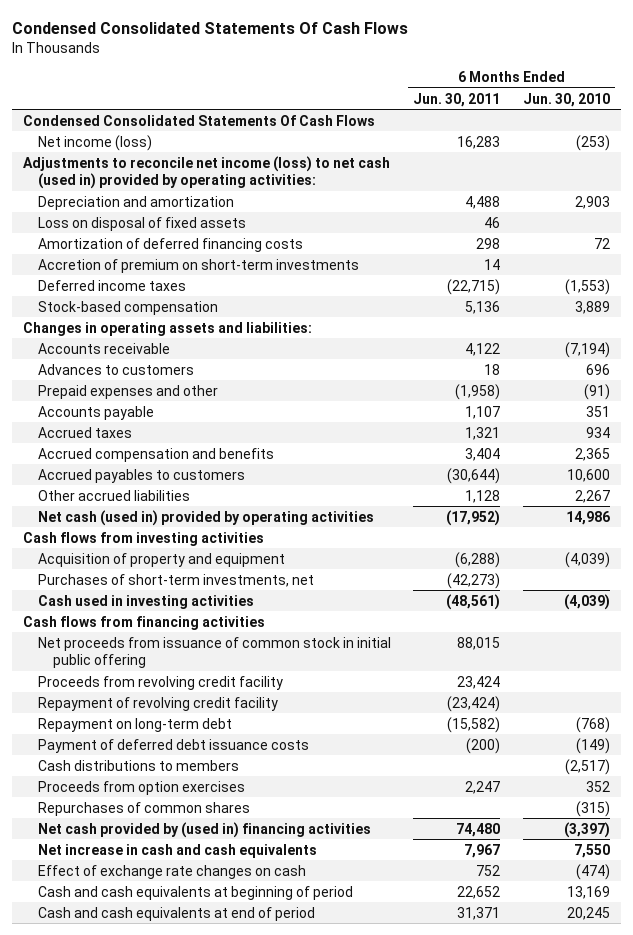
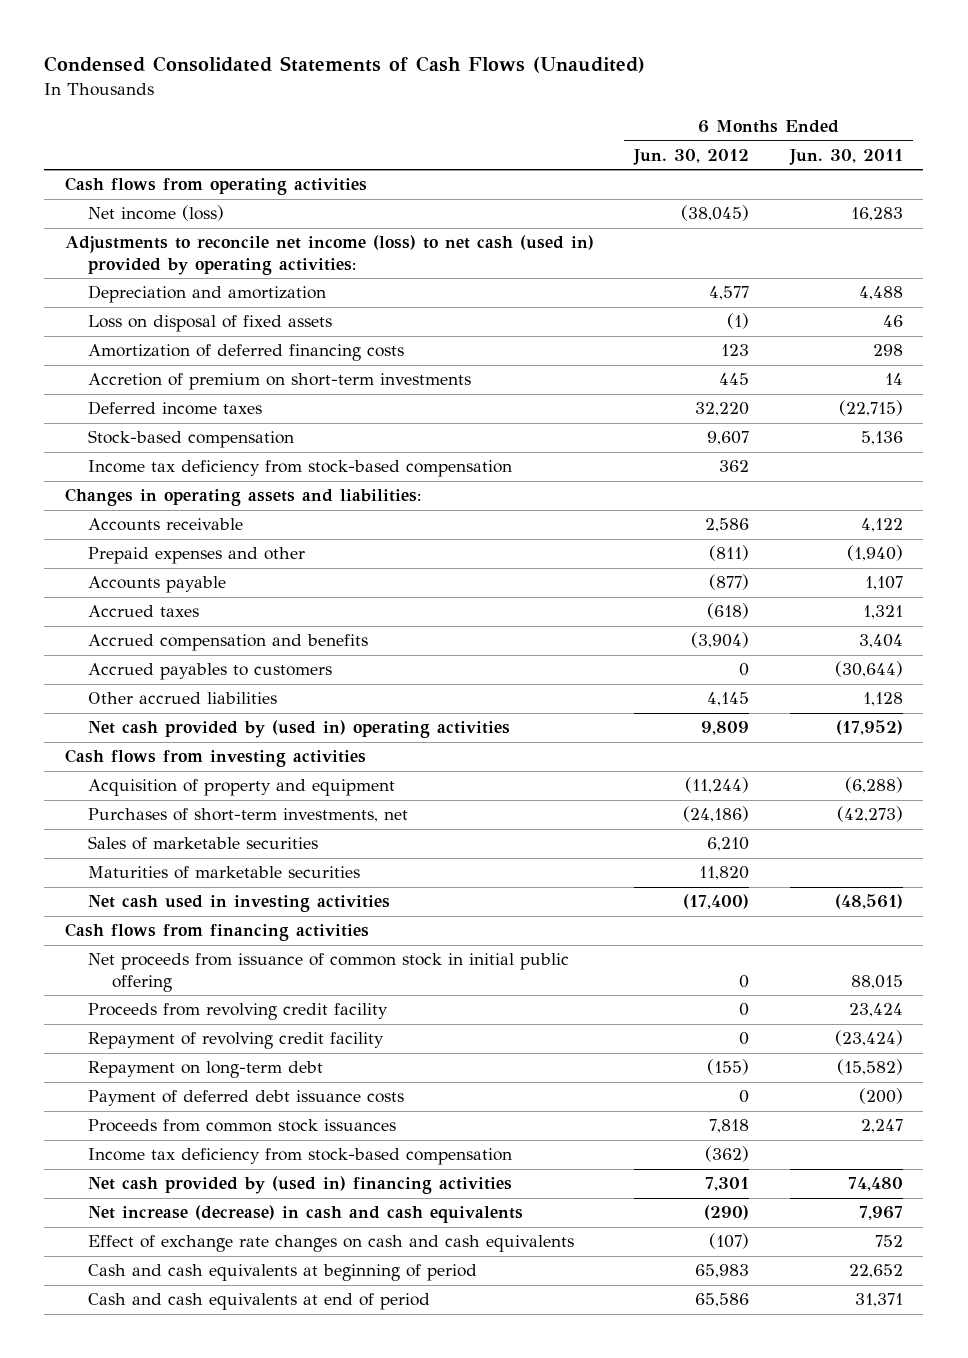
- Condensed Consolidated Statements Of Cash Flows
+ Condensed Consolidated Statements of Cash Flows (Unaudited)
- | 6 Months Ended Jun. 30, 2011 | 6 Months Ended Jun. 30, 2010
+ | 6 Months Ended Jun. 30, 2012 | 6 Months Ended Jun. 30, 2011
- Condensed Consolidated Statements Of Cash Flows
+ Cash flows from operating activities
+ Income tax deficiency from stock-based compensation | 362 |
- Advances to customers | 18 | 696
- Prepaid expenses and other | (1,958) | (91)
+ Prepaid expenses and other | (811) | (1,940)
- Net cash (used in) provided by operating activities | (17,952) | 14,986
+ Net cash provided by (used in) operating activities | 9,809 | (17,952)
- Cash used in investing activities | (48,561) | (4,039)
+ Sales of marketable securities | 6,210 |
+ Maturities of marketable securities | 11,820 |
+ Net cash used in investing activities | (17,400) | (48,561)
- Cash distributions to members | | (2,517)
- Proceeds from option exercises | 2,247 | 352
- Repurchases of common shares | | (315)
+ Proceeds from common stock issuances | 7,818 | 2,247
+ Income tax deficiency from stock-based compensation | (362) |
- Net increase in cash and cash equivalents | 7,967 | 7,550
- Effect of exchange rate changes on cash | 752 | (474)
+ Net increase (decrease) in cash and cash equivalents | (290) | 7,967
+ Effect of exchange rate changes on cash and cash equivalents | (107) | 752

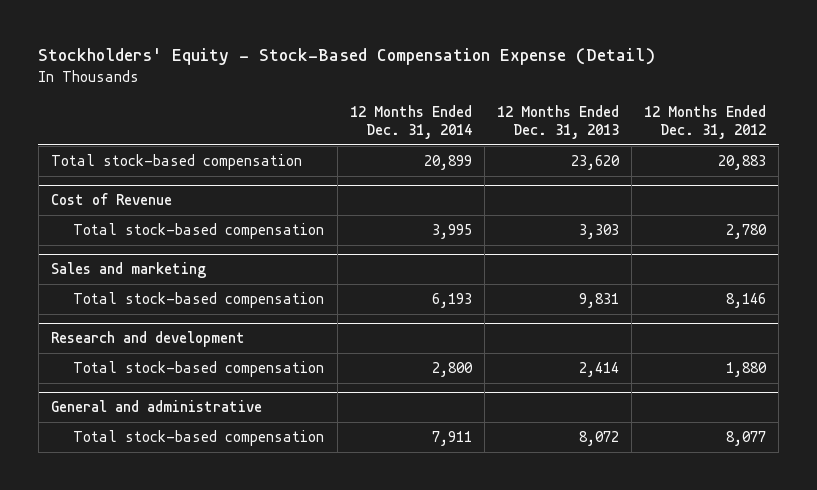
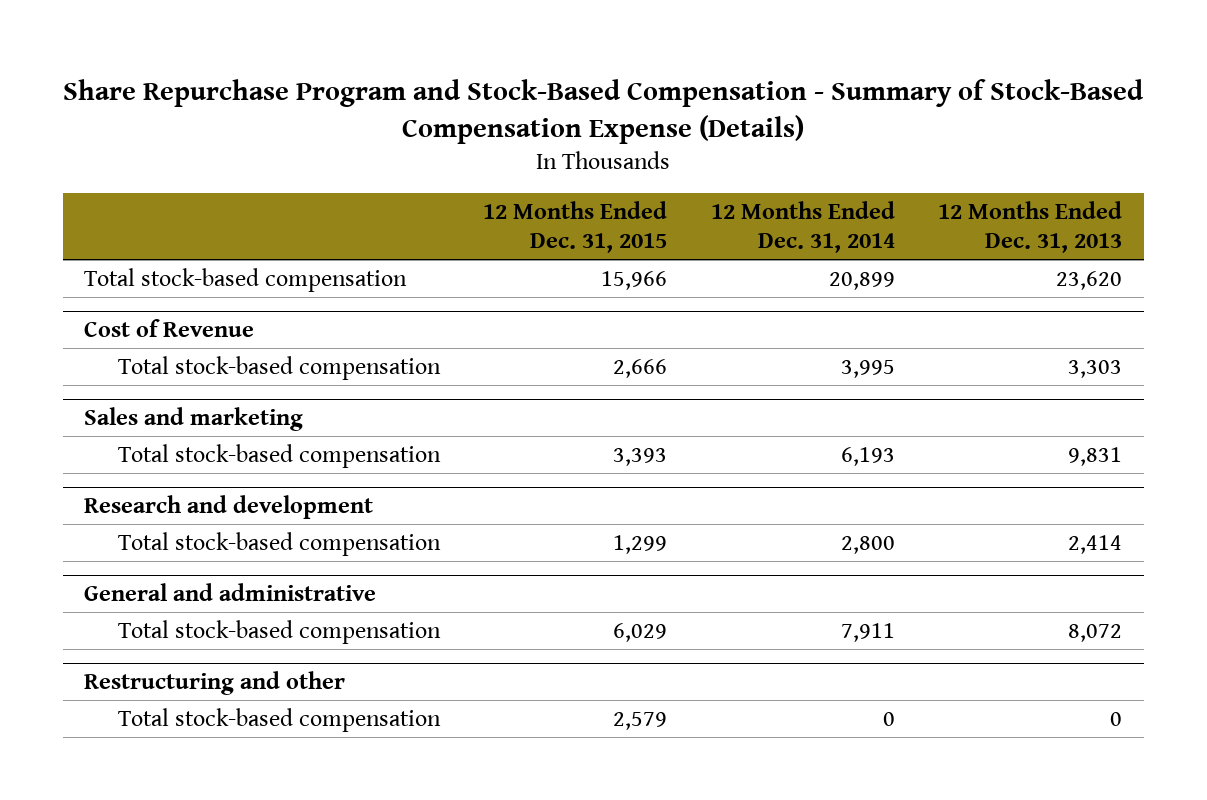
- Stockholders' Equity - Stock-Based Compensation Expense (Detail)
+ Share Repurchase Program and Stock-Based Compensation - Summary of Stock-Based Compensation Expense (Details)
- | 12 Months Ended Dec. 31, 2014 | 12 Months Ended Dec. 31, 2013 | 12 Months Ended Dec. 31, 2012
+ | 12 Months Ended Dec. 31, 2015 | 12 Months Ended Dec. 31, 2014 | 12 Months Ended Dec. 31, 2013
+ Restructuring and other
+ Total stock-based compensation | 2,579 | 0 | 0

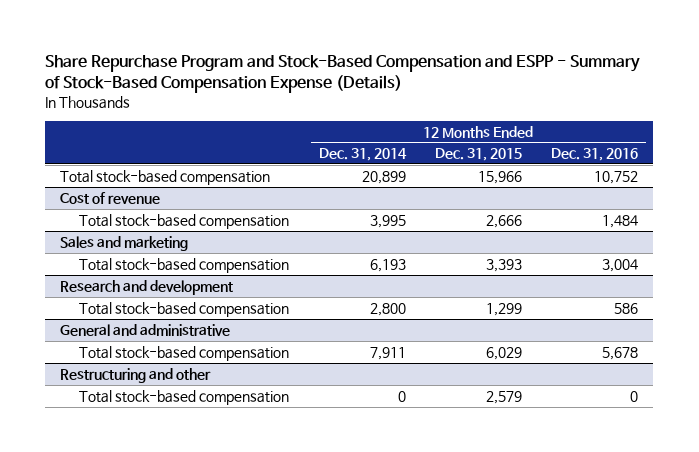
- Share Repurchase Program and Stock-Based Compensation - Summary of Stock-Based Compensation Expense (Details)
+ Share Repurchase Program and Stock-Based Compensation and ESPP - Summary of Stock-Based Compensation Expense (Details)
- | 12 Months Ended Dec. 31, 2015 | 12 Months Ended Dec. 31, 2014 | 12 Months Ended Dec. 31, 2013
+ | 12 Months Ended Dec. 31, 2014 | 12 Months Ended Dec. 31, 2015 | 12 Months Ended Dec. 31, 2016
- Cost of Revenue
+ Cost of revenue

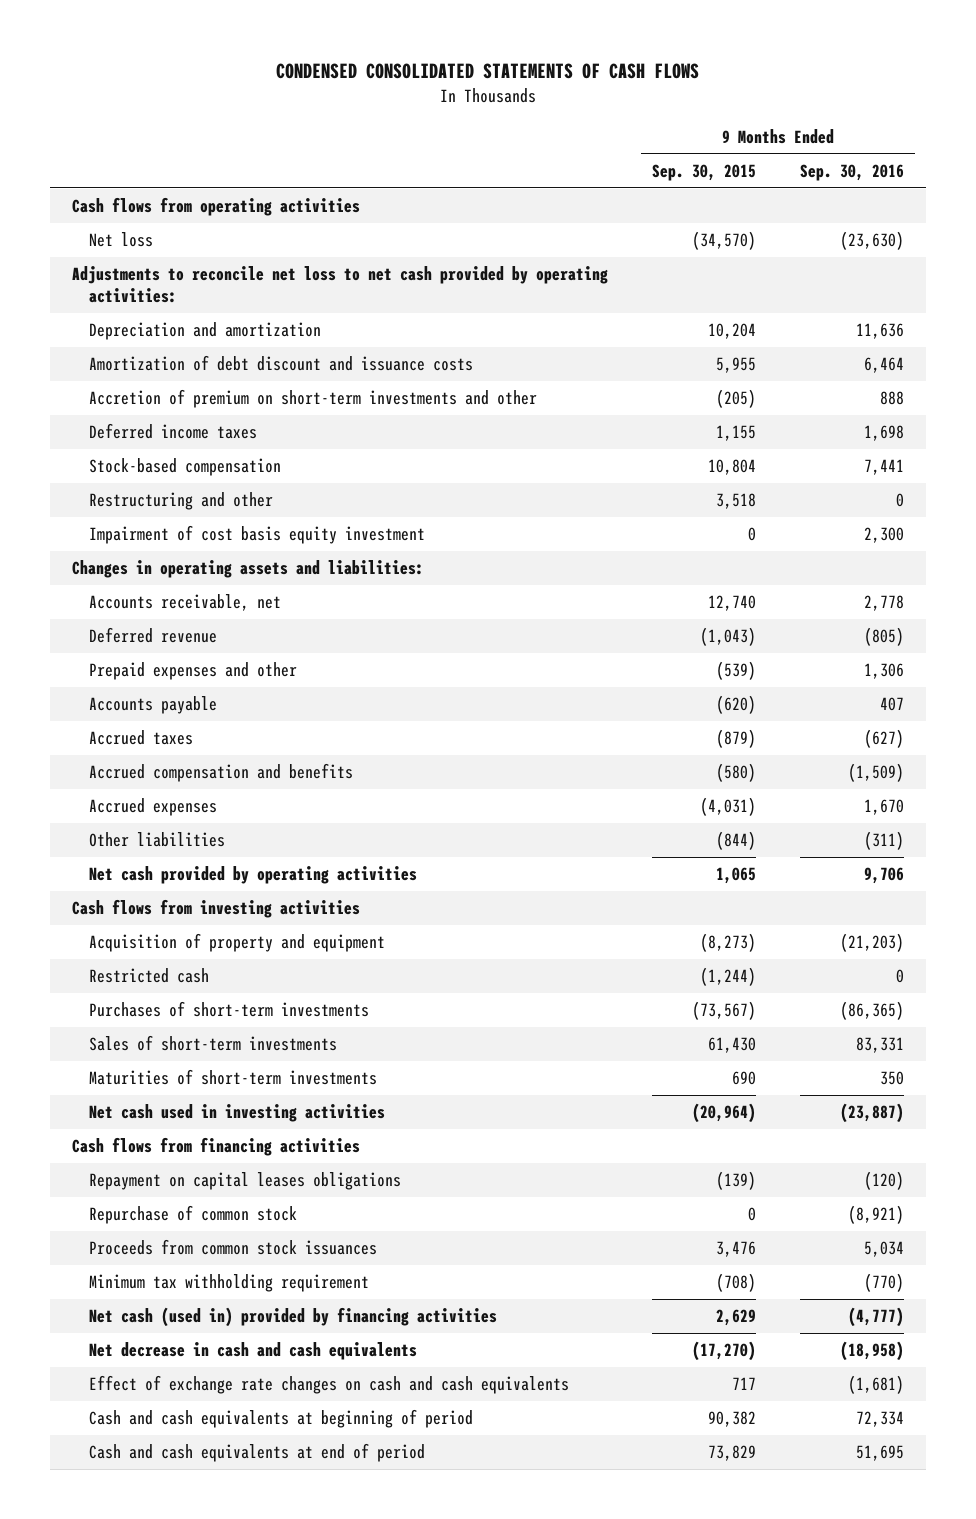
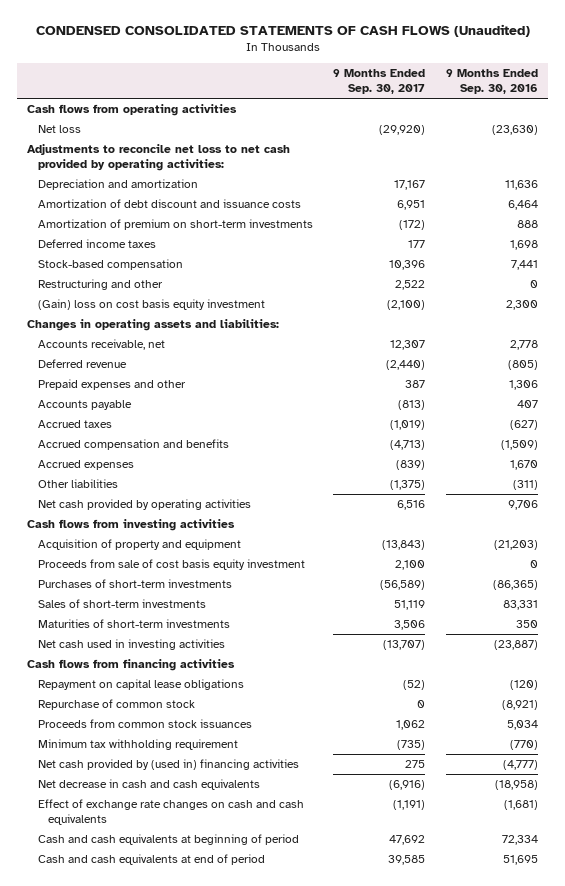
- CONDENSED CONSOLIDATED STATEMENTS OF CASH FLOWS
+ CONDENSED CONSOLIDATED STATEMENTS OF CASH FLOWS (Unaudited)
- | 9 Months Ended Sep. 30, 2015 | 9 Months Ended Sep. 30, 2016
+ | 9 Months Ended Sep. 30, 2017 | 9 Months Ended Sep. 30, 2016
- Accretion of premium on short-term investments and other | (205) | 888
+ Amortization of premium on short-term investments | (172) | 888
- Impairment of cost basis equity investment | 0 | 2,300
+ (Gain) loss on cost basis equity investment | (2,100) | 2,300
- Restricted cash | (1,244) | 0
+ Proceeds from sale of cost basis equity investment | 2,100 | 0
- Repayment on capital leases obligations | (139) | (120)
+ Repayment on capital lease obligations | (52) | (120)
- Net cash (used in) provided by financing activities | 2,629 | (4,777)
+ Net cash provided by (used in) financing activities | 275 | (4,777)

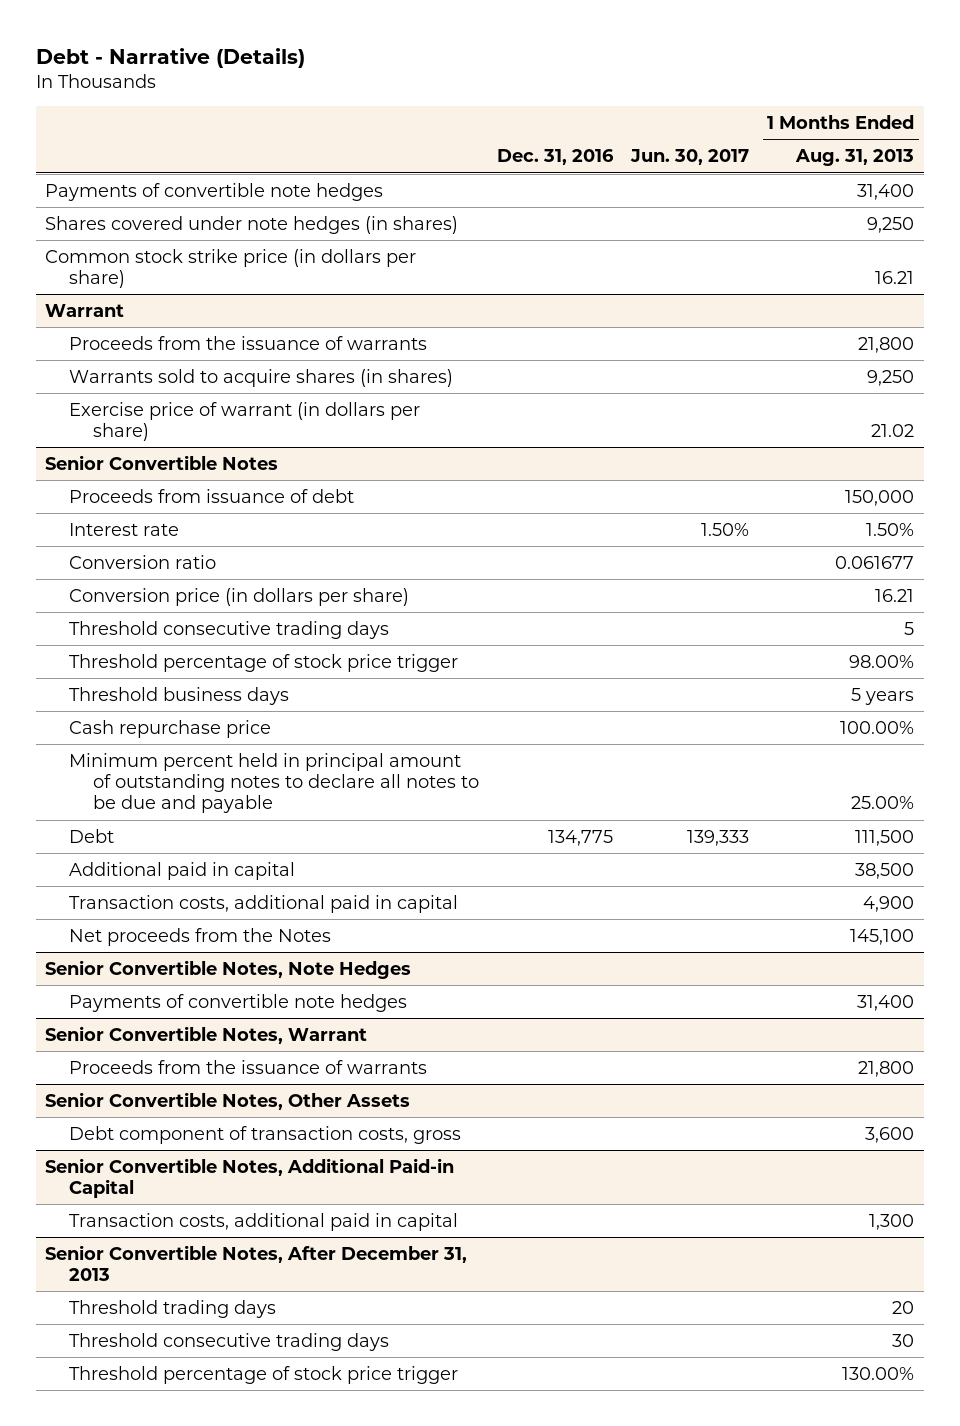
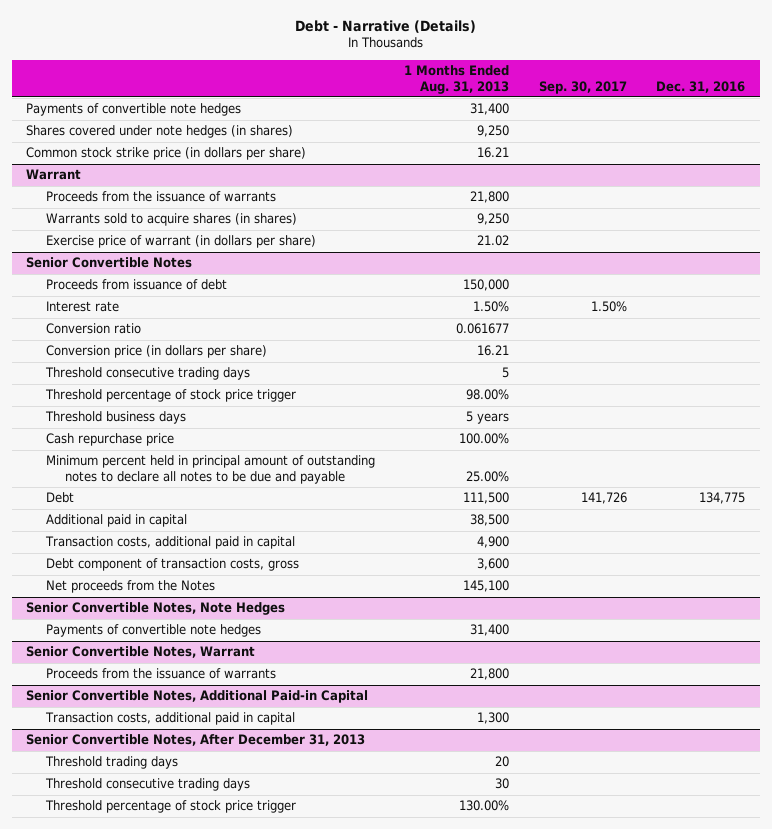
- | Dec. 31, 2016 | Jun. 30, 2017 | 1 Months Ended Aug. 31, 2013
+ | 1 Months Ended Aug. 31, 2013 | Sep. 30, 2017 | Dec. 31, 2016
@ Senior Convertible Notes
+ Debt component of transaction costs, gross | 3,600 | |
- Senior Convertible Notes, Other Assets
- Debt component of transaction costs, gross | | | 3,600

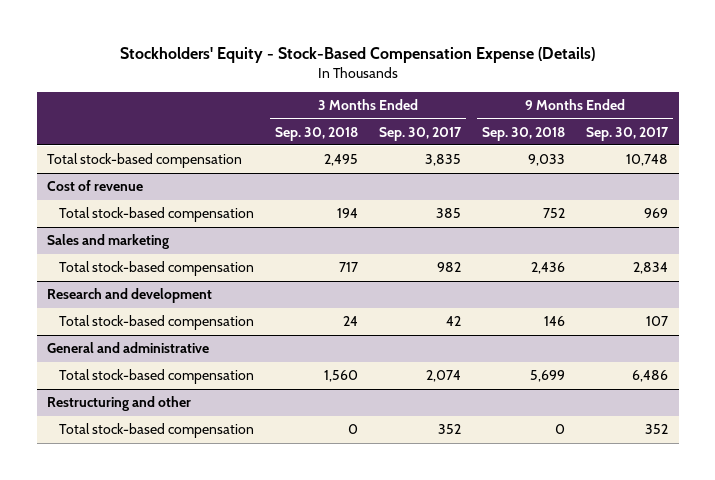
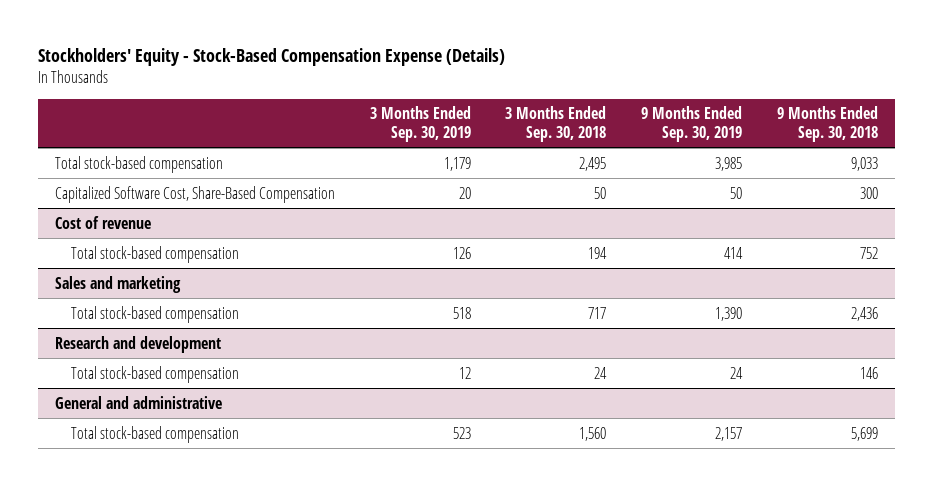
- | 3 Months Ended Sep. 30, 2018 | 3 Months Ended Sep. 30, 2017 | 9 Months Ended Sep. 30, 2018 | 9 Months Ended Sep. 30, 2017
+ | 3 Months Ended Sep. 30, 2019 | 3 Months Ended Sep. 30, 2018 | 9 Months Ended Sep. 30, 2019 | 9 Months Ended Sep. 30, 2018
+ Capitalized Software Cost, Share-Based Compensation | 20 | 50 | 50 | 300
- Restructuring and other
- Total stock-based compensation | 0 | 352 | 0 | 352

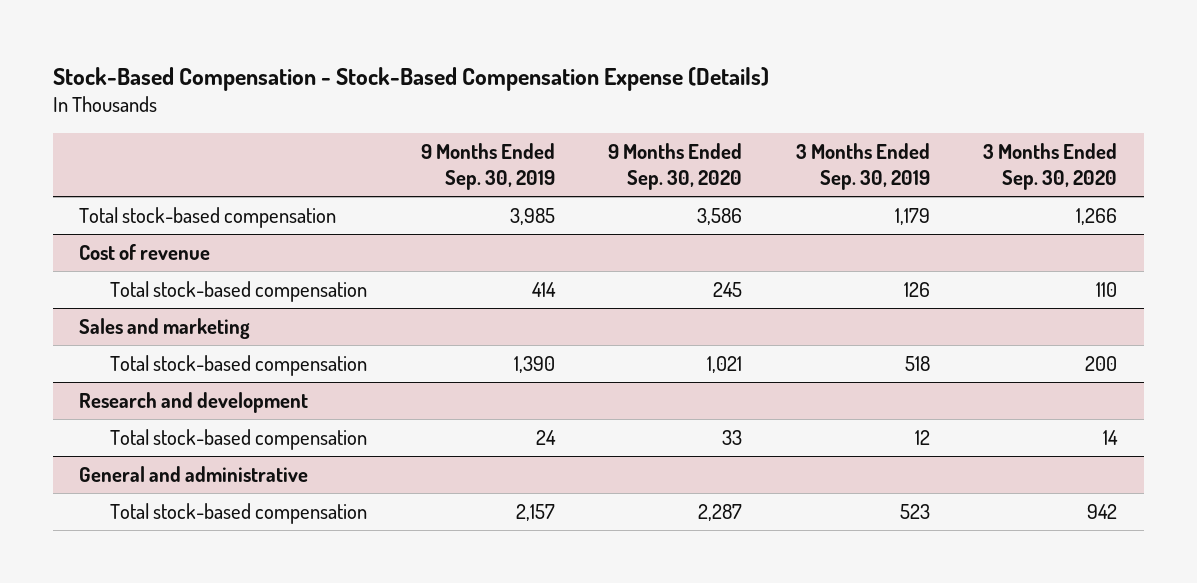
- Stockholders' Equity - Stock-Based Compensation Expense (Details)
+ Stock-Based Compensation - Stock-Based Compensation Expense (Details)
- | 3 Months Ended Sep. 30, 2019 | 3 Months Ended Sep. 30, 2018 | 9 Months Ended Sep. 30, 2019 | 9 Months Ended Sep. 30, 2018
+ | 9 Months Ended Sep. 30, 2019 | 9 Months Ended Sep. 30, 2020 | 3 Months Ended Sep. 30, 2019 | 3 Months Ended Sep. 30, 2020
- Capitalized Software Cost, Share-Based Compensation | 20 | 50 | 50 | 300

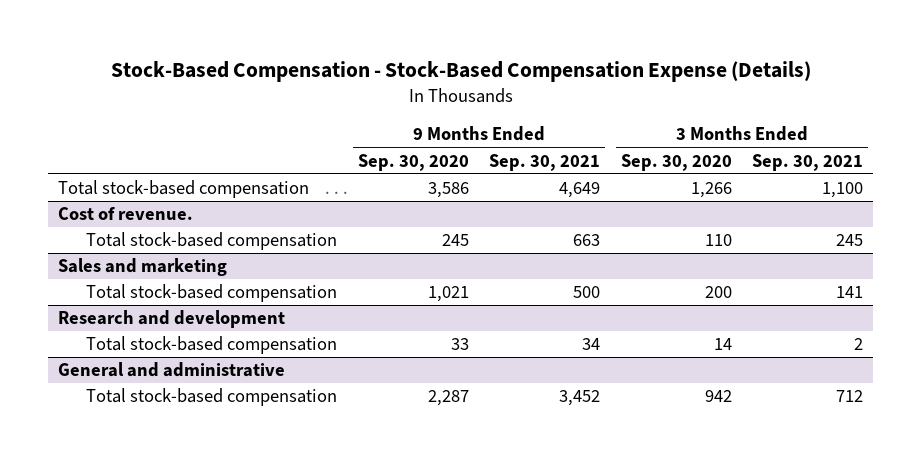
- | 9 Months Ended Sep. 30, 2019 | 9 Months Ended Sep. 30, 2020 | 3 Months Ended Sep. 30, 2019 | 3 Months Ended Sep. 30, 2020
+ | 9 Months Ended Sep. 30, 2020 | 9 Months Ended Sep. 30, 2021 | 3 Months Ended Sep. 30, 2020 | 3 Months Ended Sep. 30, 2021
- Cost of revenue
+ Cost of revenue.

